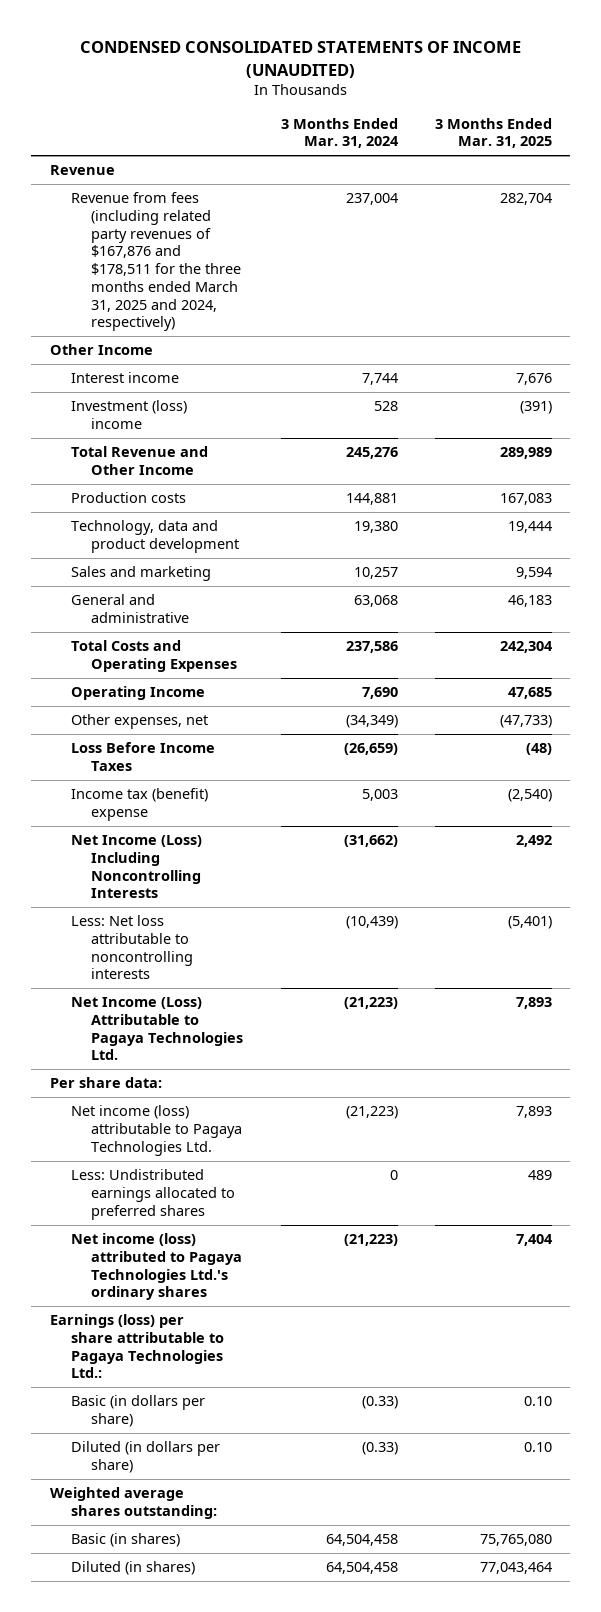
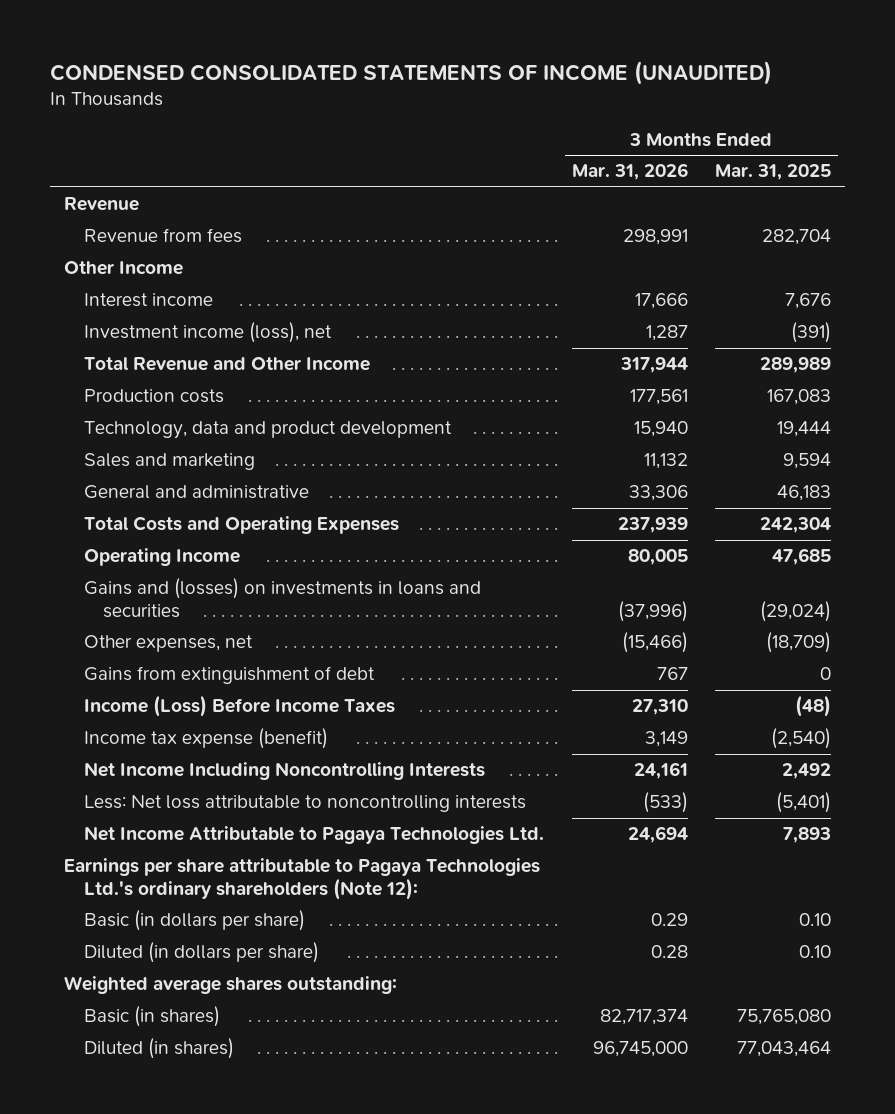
- | 3 Months Ended Mar. 31, 2024 | 3 Months Ended Mar. 31, 2025
+ | 3 Months Ended Mar. 31, 2026 | 3 Months Ended Mar. 31, 2025
- Revenue from fees (including related party revenues of $167,876 and $178,511 for the three months ended March 31, 2025 and 2024, respectively) | 237,004 | 282,704
+ Revenue from fees | 298,991 | 282,704
- Investment (loss) income | 528 | (391)
+ Investment income (loss), net | 1,287 | (391)
- Other expenses, net | (34,349) | (47,733)
- Loss Before Income Taxes | (26,659) | (48)
- Income tax (benefit) expense | 5,003 | (2,540)
- Net Income (Loss) Including Noncontrolling Interests | (31,662) | 2,492
+ Gains and (losses) on investments in loans and securities | (37,996) | (29,024)
+ Other expenses, net | (15,466) | (18,709)
+ Gains from extinguishment of debt | 767 | 0
+ Income (Loss) Before Income Taxes | 27,310 | (48)
+ Income tax expense (benefit) | 3,149 | (2,540)
+ Net Income Including Noncontrolling Interests | 24,161 | 2,492
- Net Income (Loss) Attributable to Pagaya Technologies Ltd. | (21,223) | 7,893
- Per share data:
- Net income (loss) attributable to Pagaya Technologies Ltd. | (21,223) | 7,893
- Less: Undistributed earnings allocated to preferred shares | 0 | 489
- Net income (loss) attributed to Pagaya Technologies Ltd.'s ordinary shares | (21,223) | 7,404
- Earnings (loss) per share attributable to Pagaya Technologies Ltd.:
+ Net Income Attributable to Pagaya Technologies Ltd. | 24,694 | 7,893
+ Earnings per share attributable to Pagaya Technologies Ltd.'s ordinary shareholders (Note 12):

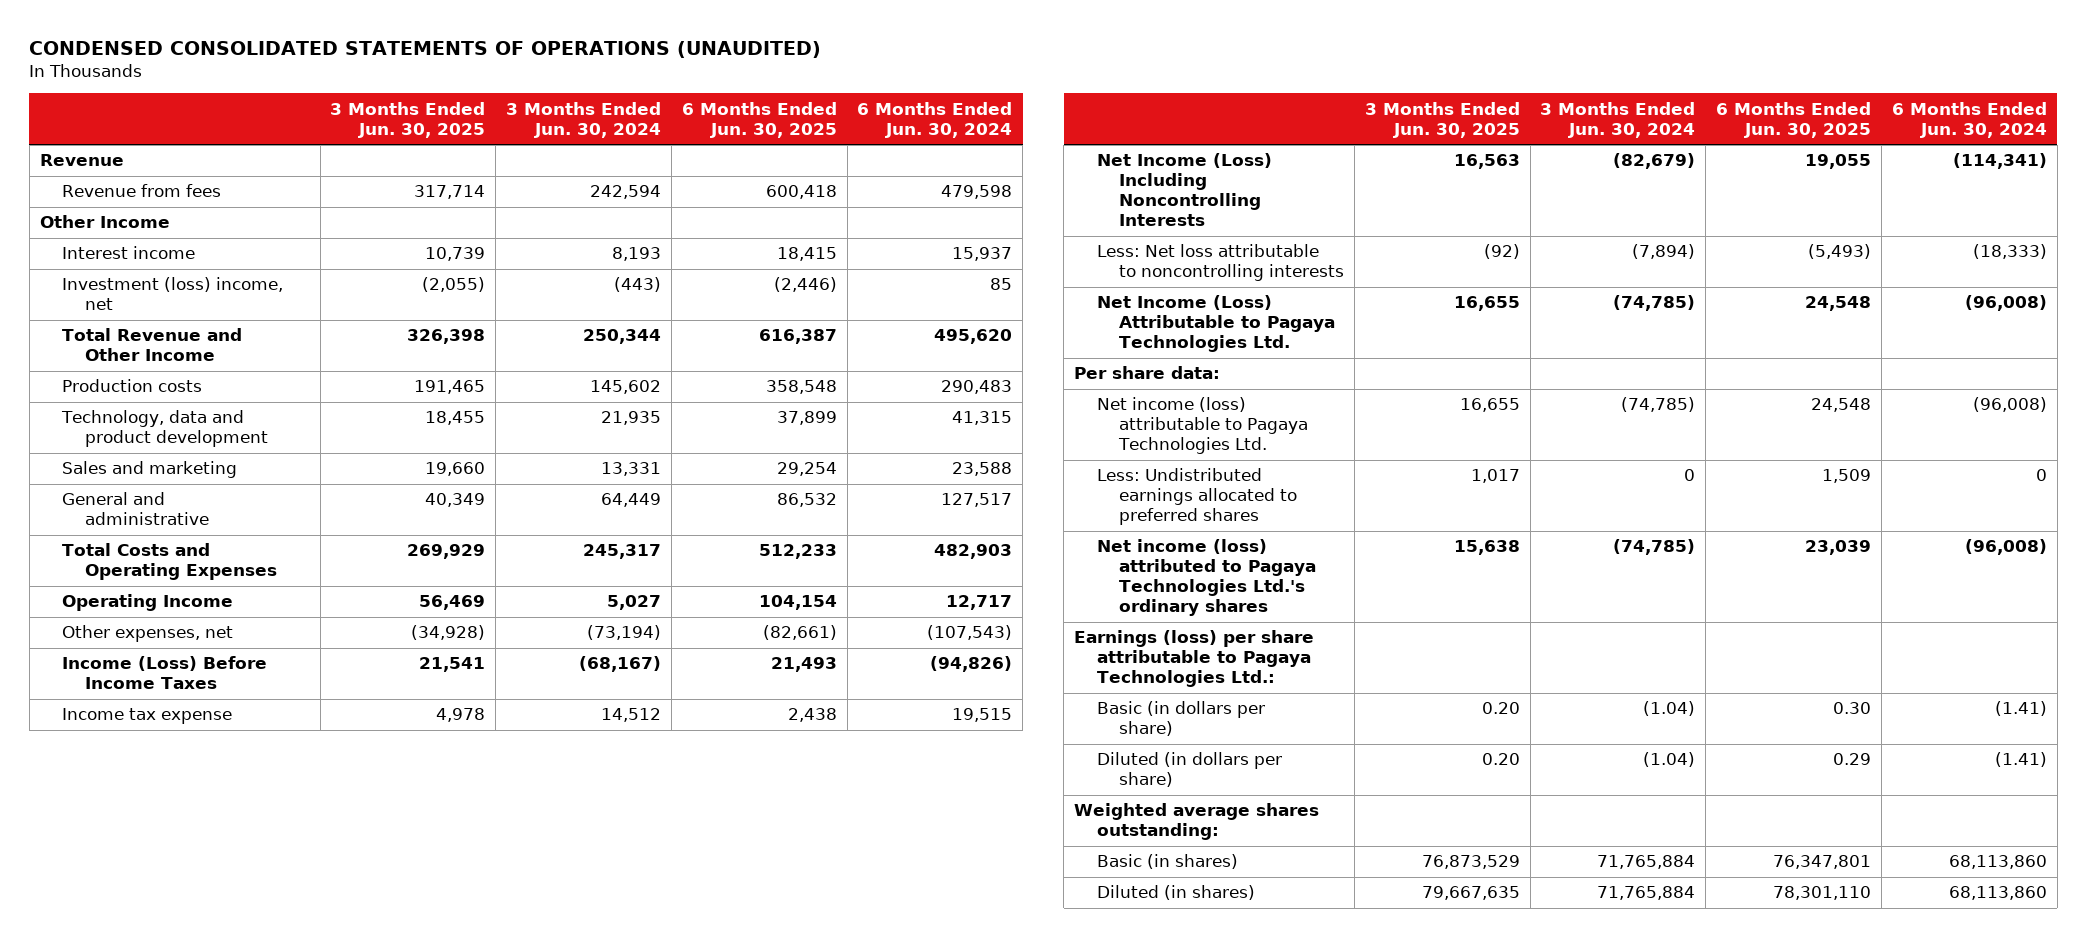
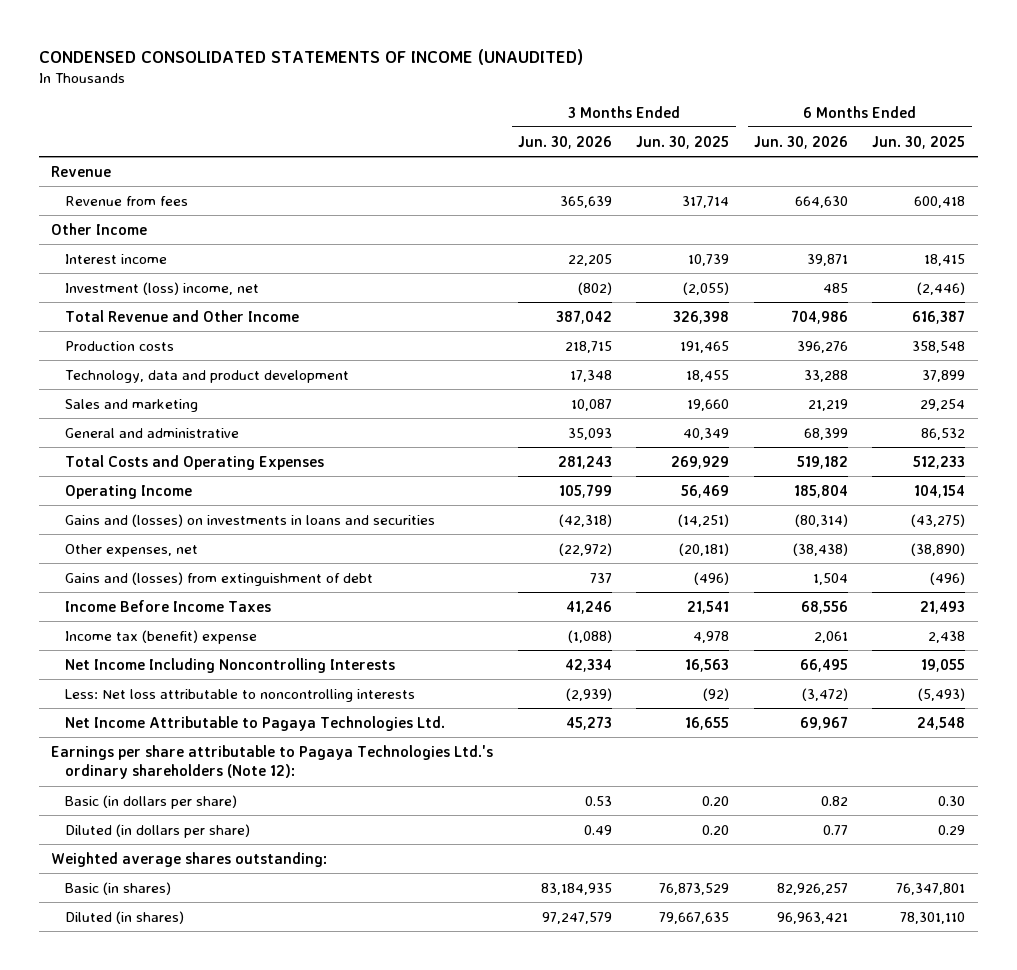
- CONDENSED CONSOLIDATED STATEMENTS OF OPERATIONS (UNAUDITED)
+ CONDENSED CONSOLIDATED STATEMENTS OF INCOME (UNAUDITED)
- | 3 Months Ended Jun. 30, 2025 | 3 Months Ended Jun. 30, 2024 | 6 Months Ended Jun. 30, 2025 | 6 Months Ended Jun. 30, 2024
+ | 3 Months Ended Jun. 30, 2026 | 3 Months Ended Jun. 30, 2025 | 6 Months Ended Jun. 30, 2026 | 6 Months Ended Jun. 30, 2025
- Other expenses, net | (34,928) | (73,194) | (82,661) | (107,543)
- Income (Loss) Before Income Taxes | 21,541 | (68,167) | 21,493 | (94,826)
- Income tax expense | 4,978 | 14,512 | 2,438 | 19,515
- Net Income (Loss) Including Noncontrolling Interests | 16,563 | (82,679) | 19,055 | (114,341)
+ Gains and (losses) on investments in loans and securities | (42,318) | (14,251) | (80,314) | (43,275)
+ Other expenses, net | (22,972) | (20,181) | (38,438) | (38,890)
+ Gains and (losses) from extinguishment of debt | 737 | (496) | 1,504 | (496)
+ Income Before Income Taxes | 41,246 | 21,541 | 68,556 | 21,493
+ Income tax (benefit) expense | (1,088) | 4,978 | 2,061 | 2,438
+ Net Income Including Noncontrolling Interests | 42,334 | 16,563 | 66,495 | 19,055
- Net Income (Loss) Attributable to Pagaya Technologies Ltd. | 16,655 | (74,785) | 24,548 | (96,008)
- Per share data:
- Net income (loss) attributable to Pagaya Technologies Ltd. | 16,655 | (74,785) | 24,548 | (96,008)
- Less: Undistributed earnings allocated to preferred shares | 1,017 | 0 | 1,509 | 0
- Net income (loss) attributed to Pagaya Technologies Ltd.'s ordinary shares | 15,638 | (74,785) | 23,039 | (96,008)
- Earnings (loss) per share attributable to Pagaya Technologies Ltd.:
+ Net Income Attributable to Pagaya Technologies Ltd. | 45,273 | 16,655 | 69,967 | 24,548
+ Earnings per share attributable to Pagaya Technologies Ltd.'s ordinary shareholders (Note 12):

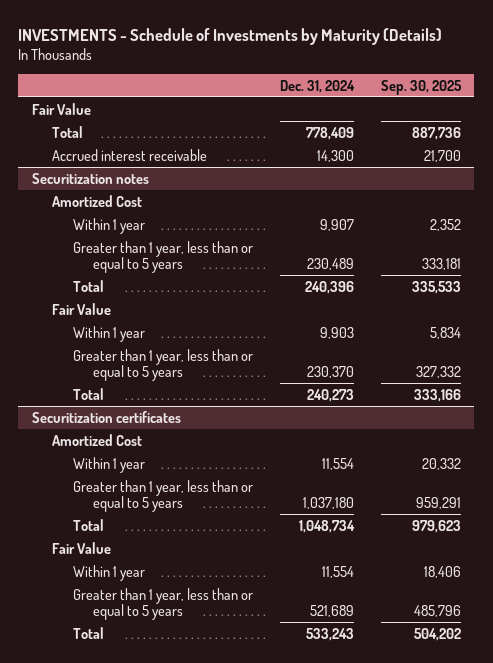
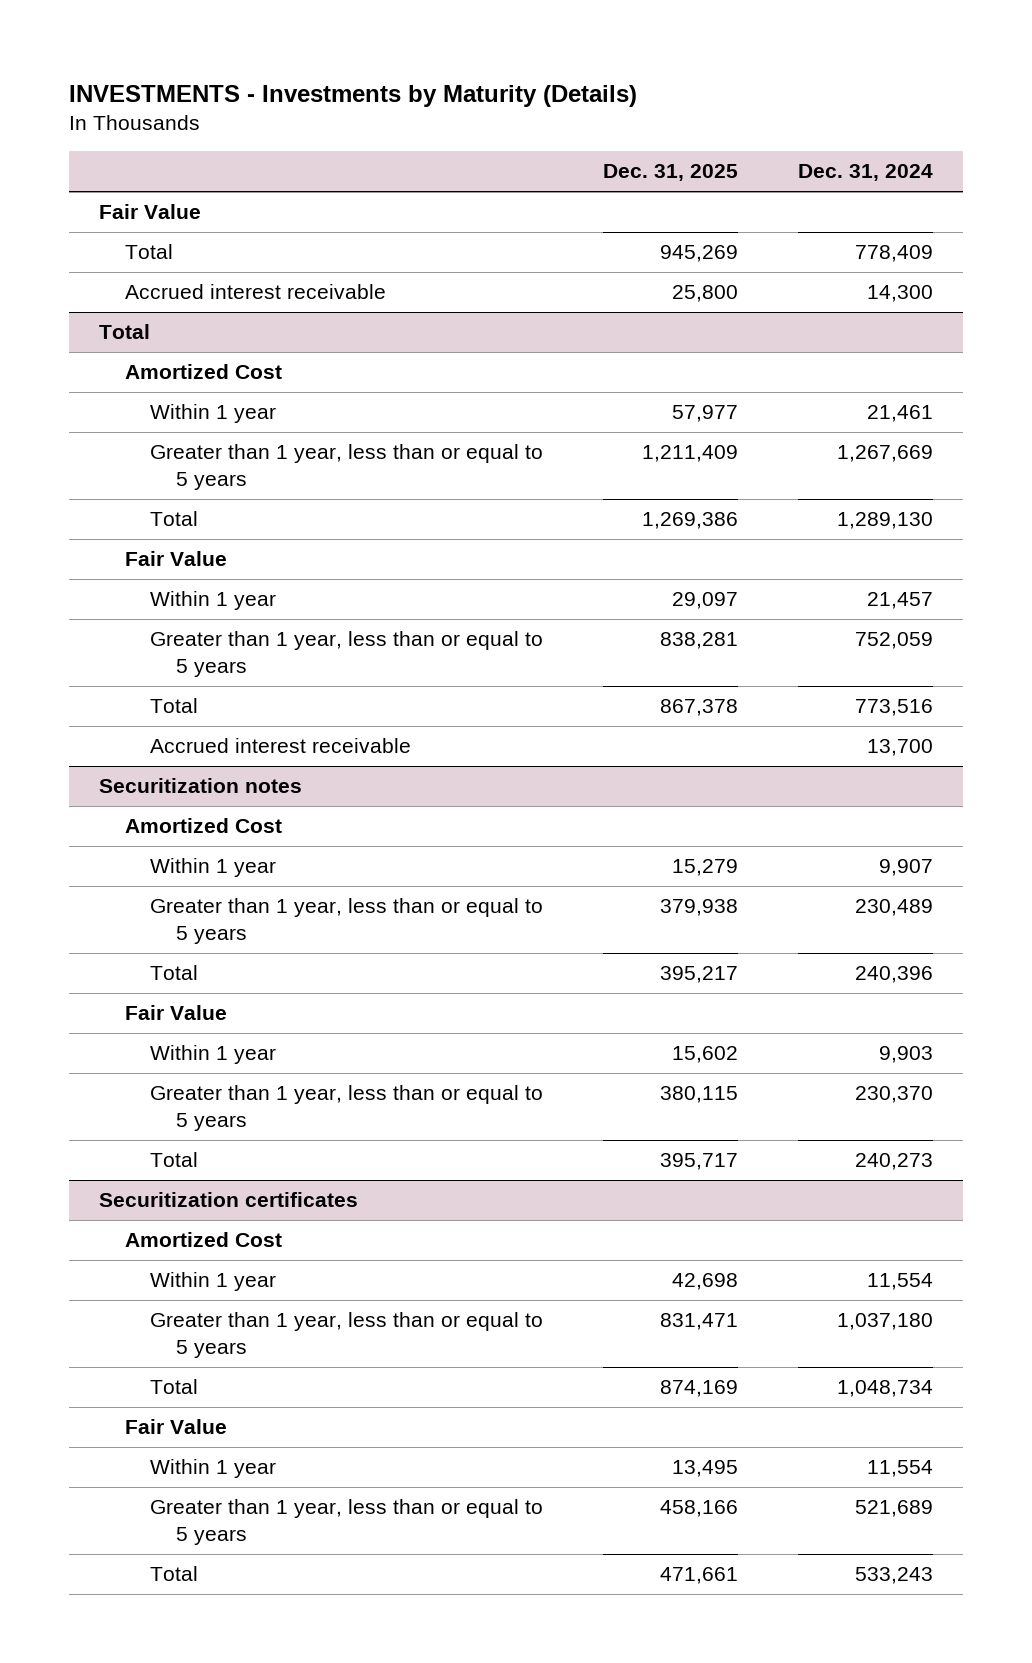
- INVESTMENTS - Schedule of Investments by Maturity (Details)
+ INVESTMENTS - Investments by Maturity (Details)
- | Dec. 31, 2024 | Sep. 30, 2025
+ | Dec. 31, 2025 | Dec. 31, 2024
+ Total
+ Amortized Cost
+ Within 1 year | 57,977 | 21,461
+ Greater than 1 year, less than or equal to 5 years | 1,211,409 | 1,267,669
+ Total | 1,269,386 | 1,289,130
+ Fair Value
+ Within 1 year | 29,097 | 21,457
+ Greater than 1 year, less than or equal to 5 years | 838,281 | 752,059
+ Total | 867,378 | 773,516
+ Accrued interest receivable | | 13,700

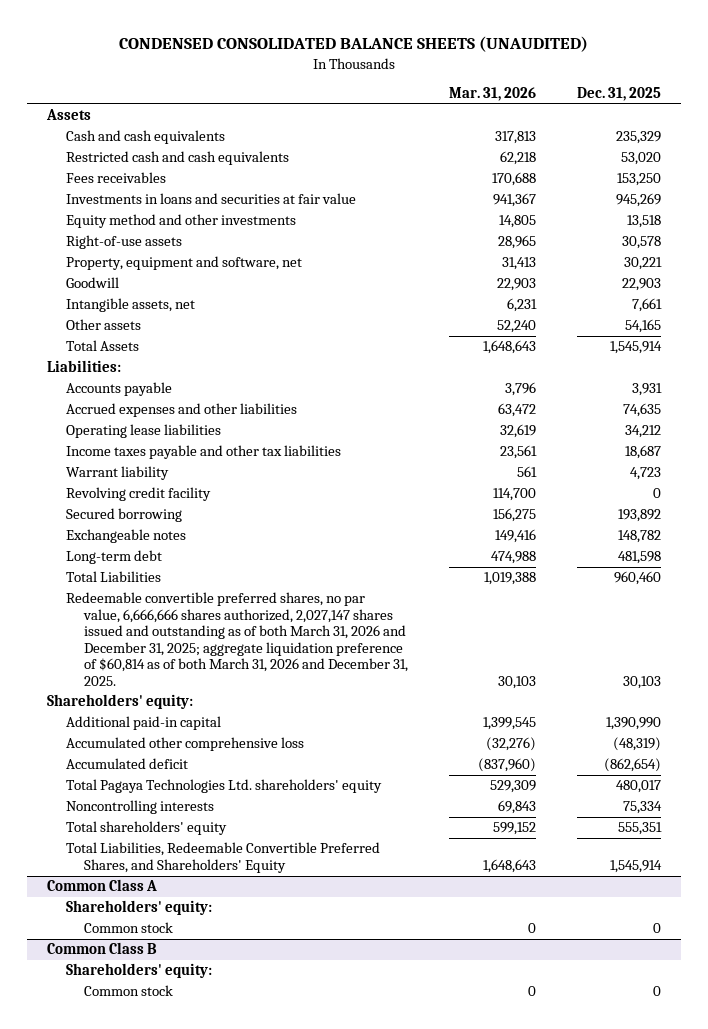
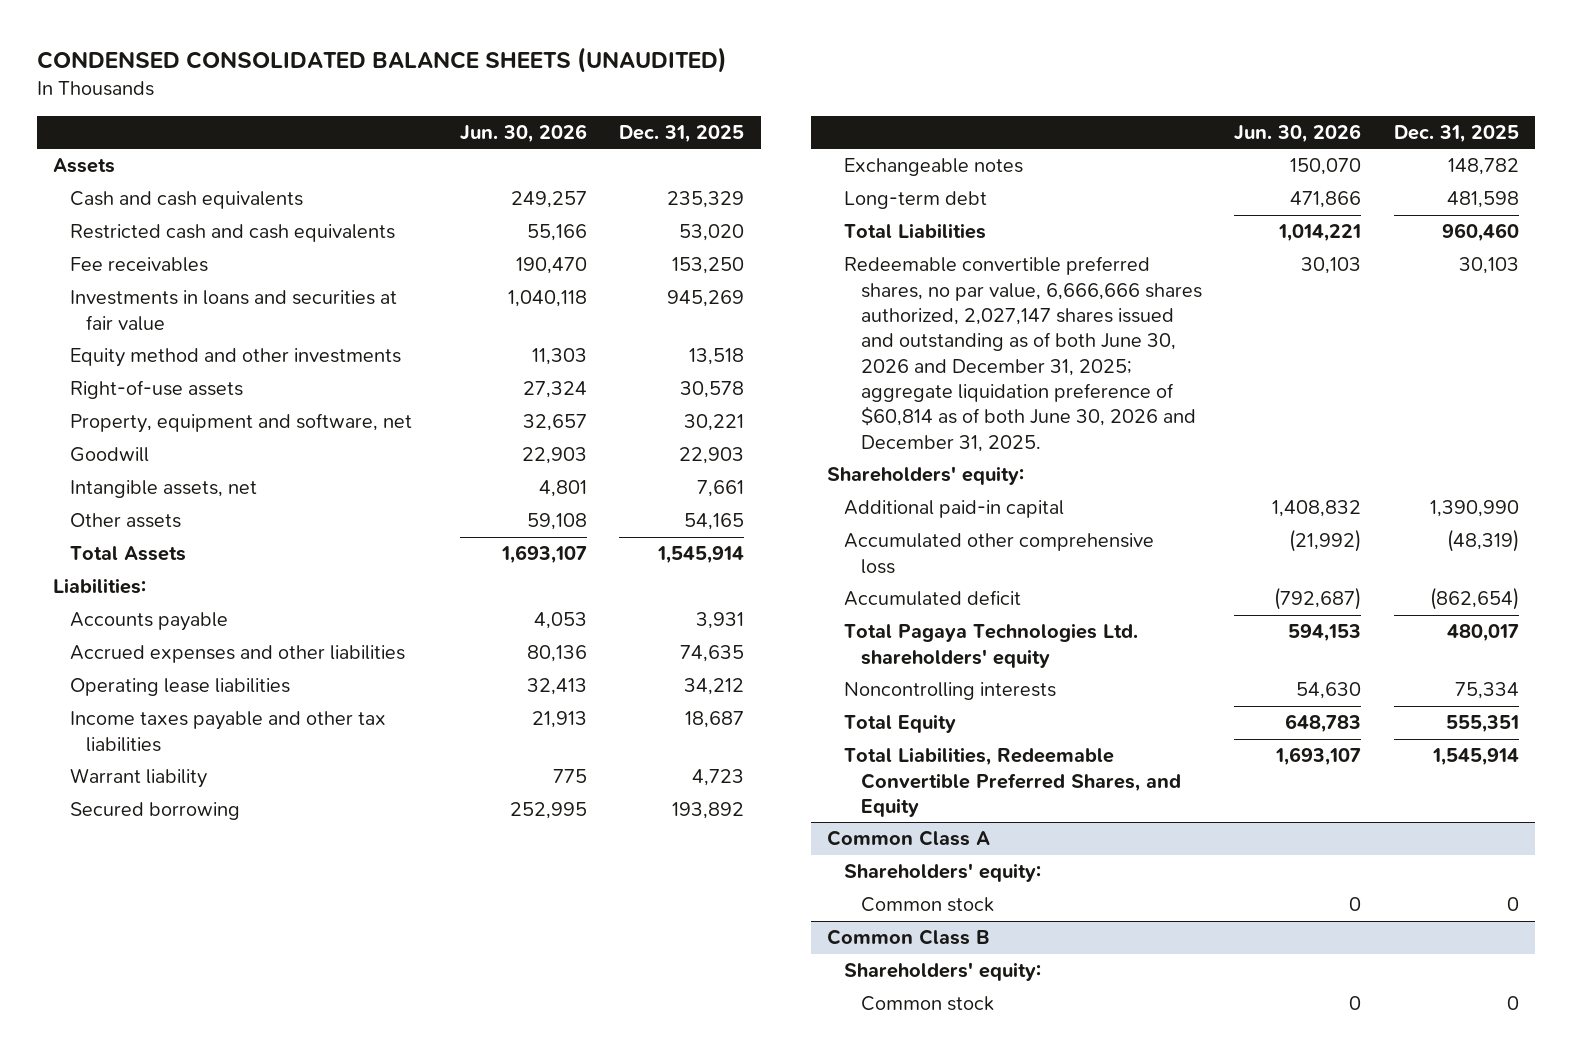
- | Mar. 31, 2026 | Dec. 31, 2025
+ | Jun. 30, 2026 | Dec. 31, 2025
- Fees receivables | 170,688 | 153,250
+ Fee receivables | 190,470 | 153,250
- Revolving credit facility | 114,700 | 0
- Redeemable convertible preferred shares, no par value, 6,666,666 shares authorized, 2,027,147 shares issued and outstanding as of both March 31, 2026 and December 31, 2025; aggregate liquidation preference of $60,814 as of both March 31, 2026 and December 31, 2025. | 30,103 | 30,103
+ Redeemable convertible preferred shares, no par value, 6,666,666 shares authorized, 2,027,147 shares issued and outstanding as of both June 30, 2026 and December 31, 2025; aggregate liquidation preference of $60,814 as of both June 30, 2026 and December 31, 2025. | 30,103 | 30,103
- Total shareholders' equity | 599,152 | 555,351
- Total Liabilities, Redeemable Convertible Preferred Shares, and Shareholders' Equity | 1,648,643 | 1,545,914
+ Total Equity | 648,783 | 555,351
+ Total Liabilities, Redeemable Convertible Preferred Shares, and Equity | 1,693,107 | 1,545,914

